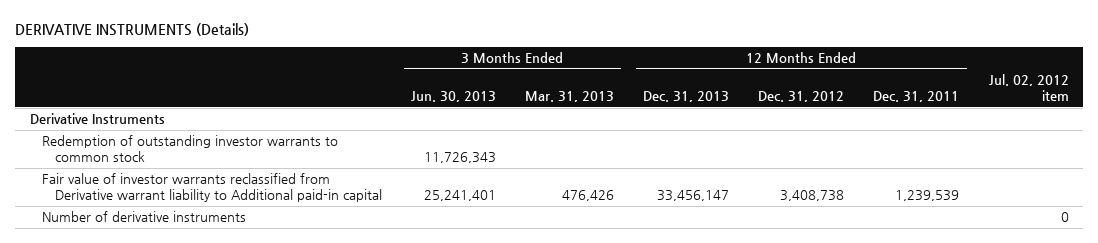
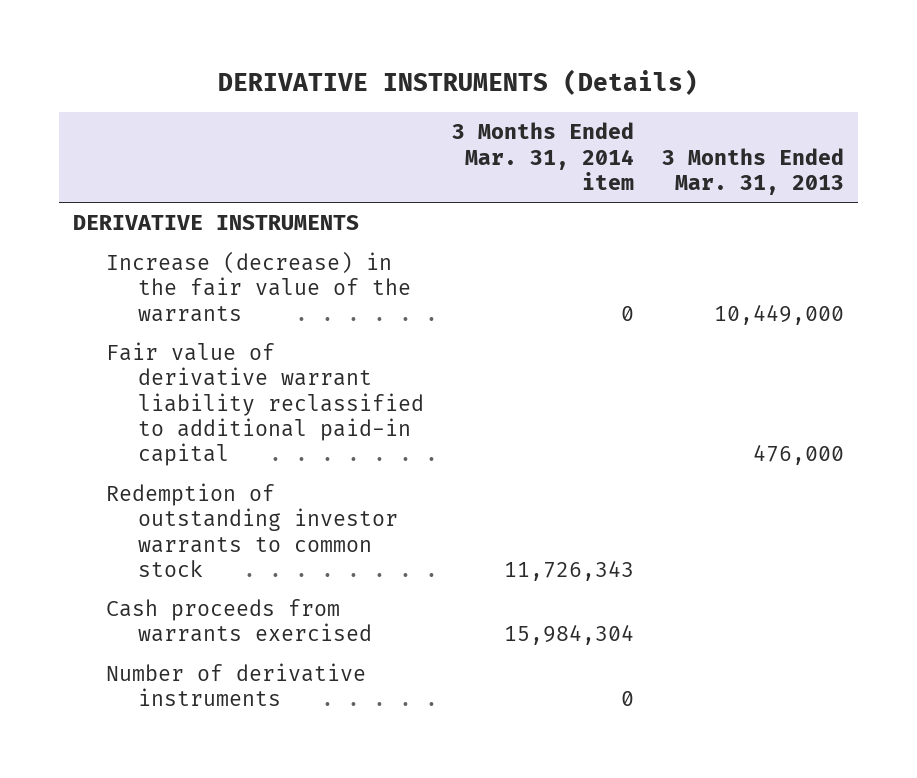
- | 3 Months Ended Jun. 30, 2013 | 3 Months Ended Mar. 31, 2013 | 12 Months Ended Dec. 31, 2013 | 12 Months Ended Dec. 31, 2012 | 12 Months Ended Dec. 31, 2011 | Jul. 02, 2012 item
+ | 3 Months Ended Mar. 31, 2014 item | 3 Months Ended Mar. 31, 2013
- Derivative Instruments
+ DERIVATIVE INSTRUMENTS
+ Increase (decrease) in the fair value of the warrants | 0 | 10,449,000
+ Fair value of derivative warrant liability reclassified to additional paid-in capital | | 476,000
- Fair value of investor warrants reclassified from Derivative warrant liability to Additional paid-in capital | 25,241,401 | 476,426 | 33,456,147 | 3,408,738 | 1,239,539 |
+ Cash proceeds from warrants exercised | 15,984,304 |

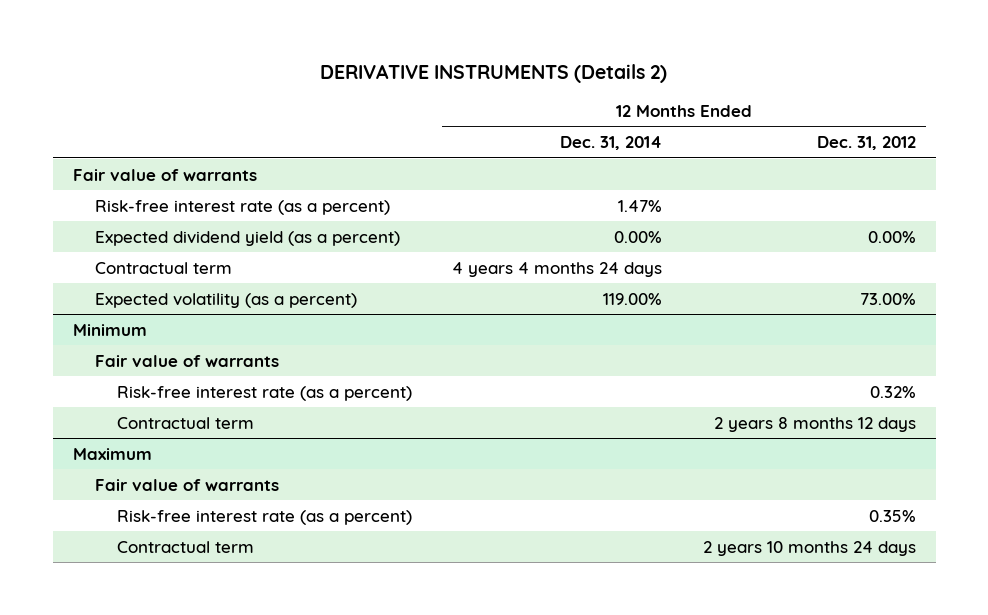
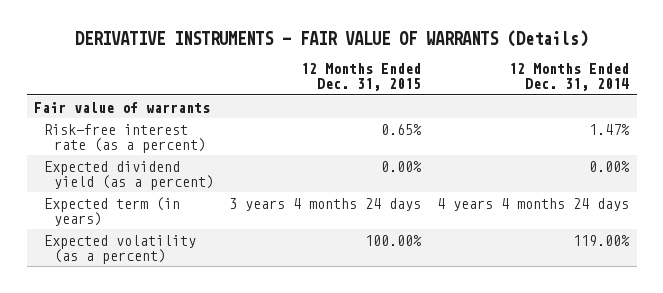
- DERIVATIVE INSTRUMENTS (Details 2)
+ DERIVATIVE INSTRUMENTS - FAIR VALUE OF WARRANTS (Details)
- | 12 Months Ended Dec. 31, 2014 | 12 Months Ended Dec. 31, 2012
+ | 12 Months Ended Dec. 31, 2015 | 12 Months Ended Dec. 31, 2014
- Contractual term | 4 years 4 months 24 days |
+ Expected term (in years) | 3 years 4 months 24 days | 4 years 4 months 24 days
- Minimum
- Fair value of warrants
- Risk-free interest rate (as a percent) | | 0.32%
- Contractual term | | 2 years 8 months 12 days
- Maximum
- Fair value of warrants
- Risk-free interest rate (as a percent) | | 0.35%
- Contractual term | | 2 years 10 months 24 days

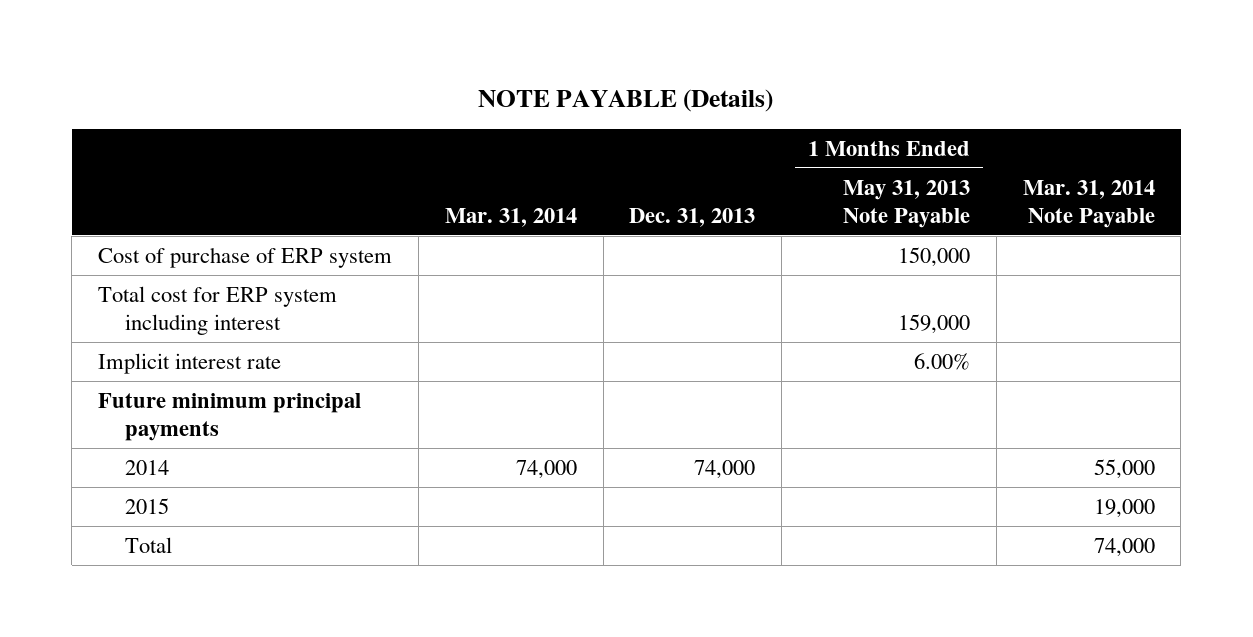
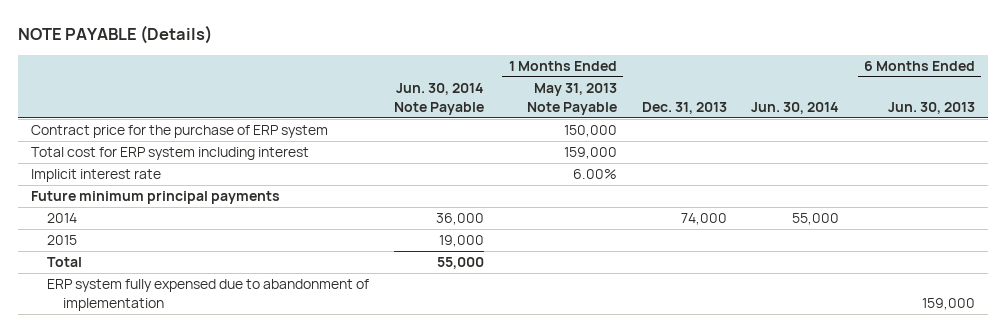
- | Mar. 31, 2014 | Dec. 31, 2013 | 1 Months Ended May 31, 2013 Note Payable | Mar. 31, 2014 Note Payable
+ | Jun. 30, 2014 Note Payable | 1 Months Ended May 31, 2013 Note Payable | Dec. 31, 2013 | Jun. 30, 2014 | 6 Months Ended Jun. 30, 2013
- Cost of purchase of ERP system | | | 150,000 |
+ Contract price for the purchase of ERP system | | 150,000 | | |
+ ERP system fully expensed due to abandonment of implementation | | | | | 159,000

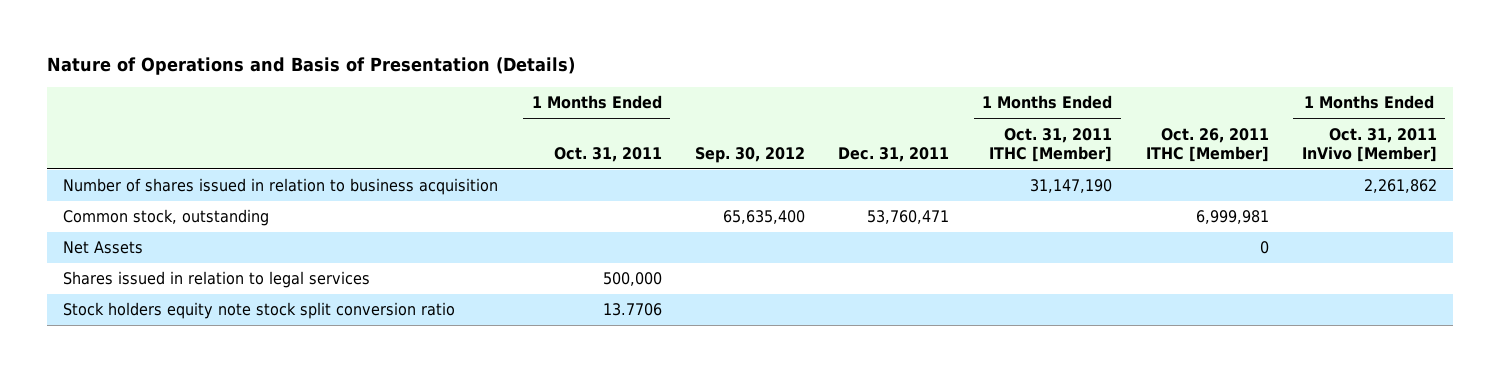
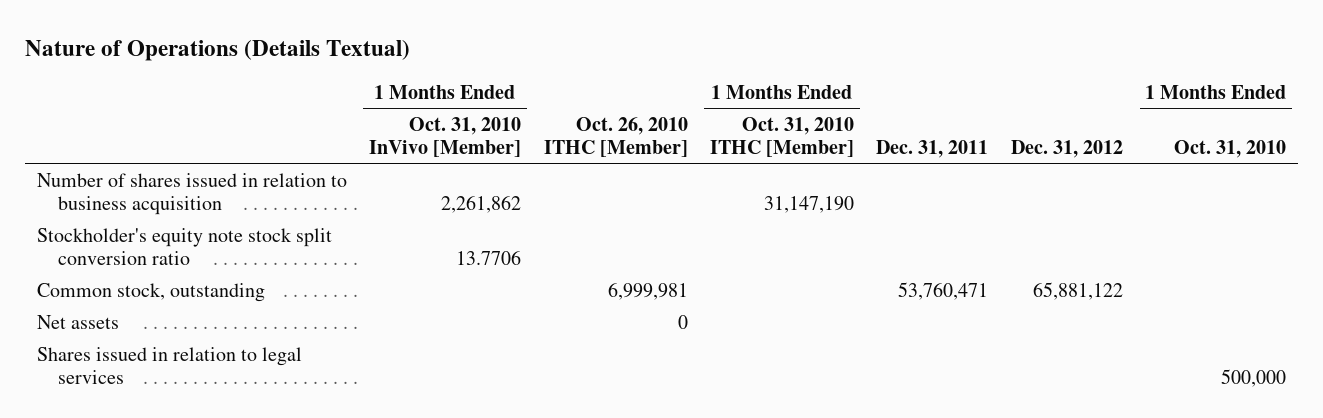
- Nature of Operations and Basis of Presentation (Details)
+ Nature of Operations (Details Textual)
- | 1 Months Ended Oct. 31, 2011 | Sep. 30, 2012 | Dec. 31, 2011 | 1 Months Ended Oct. 31, 2011 ITHC [Member] | Oct. 26, 2011 ITHC [Member] | 1 Months Ended Oct. 31, 2011 InVivo [Member]
+ | 1 Months Ended Oct. 31, 2010 InVivo [Member] | Oct. 26, 2010 ITHC [Member] | 1 Months Ended Oct. 31, 2010 ITHC [Member] | Dec. 31, 2011 | Dec. 31, 2012 | 1 Months Ended Oct. 31, 2010
+ Stockholder's equity note stock split conversion ratio | 13.7706 | | | | |
- Net Assets | | | | | 0 |
+ Net assets | | 0 | | | |
- Stock holders equity note stock split conversion ratio | 13.7706 | | | | |

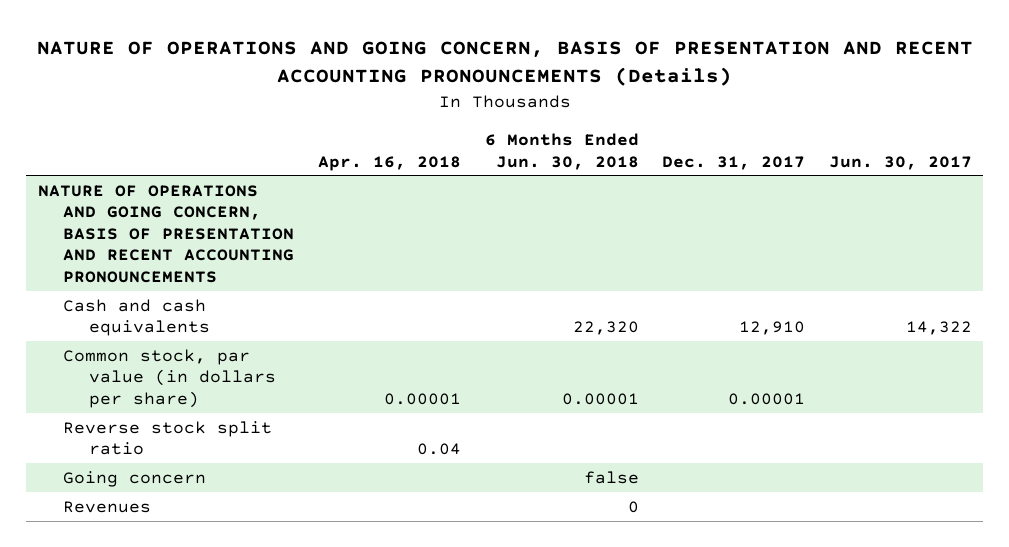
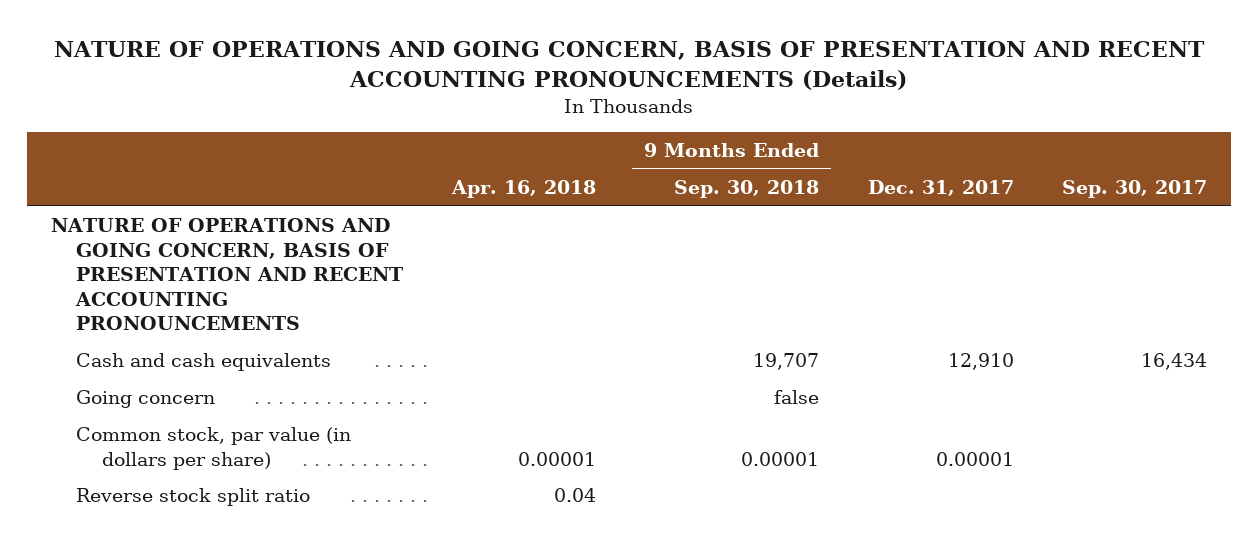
- | Apr. 16, 2018 | 6 Months Ended Jun. 30, 2018 | Dec. 31, 2017 | Jun. 30, 2017
+ | Apr. 16, 2018 | 9 Months Ended Sep. 30, 2018 | Dec. 31, 2017 | Sep. 30, 2017
moved up: Going concern | | false | |
- Revenues | | 0 | |

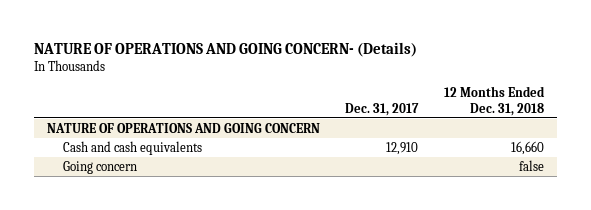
- NATURE OF OPERATIONS AND GOING CONCERN, BASIS OF PRESENTATION AND RECENT ACCOUNTING PRONOUNCEMENTS (Details)
+ NATURE OF OPERATIONS AND GOING CONCERN- (Details)
- | Apr. 16, 2018 | 9 Months Ended Sep. 30, 2018 | Dec. 31, 2017 | Sep. 30, 2017
+ | Dec. 31, 2017 | 12 Months Ended Dec. 31, 2018
- NATURE OF OPERATIONS AND GOING CONCERN, BASIS OF PRESENTATION AND RECENT ACCOUNTING PRONOUNCEMENTS
+ NATURE OF OPERATIONS AND GOING CONCERN
- Common stock, par value (in dollars per share) | 0.00001 | 0.00001 | 0.00001 |
- Reverse stock split ratio | 0.04 | | |

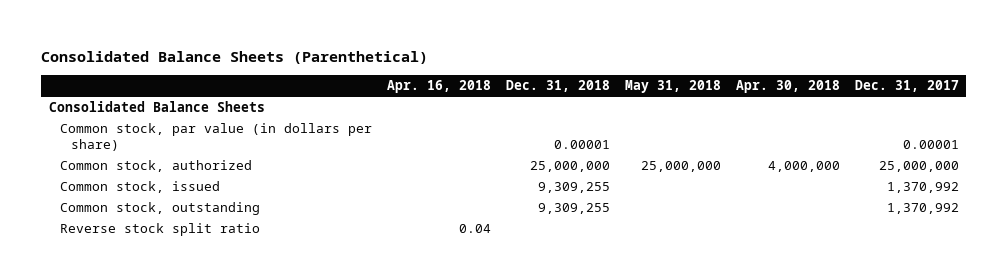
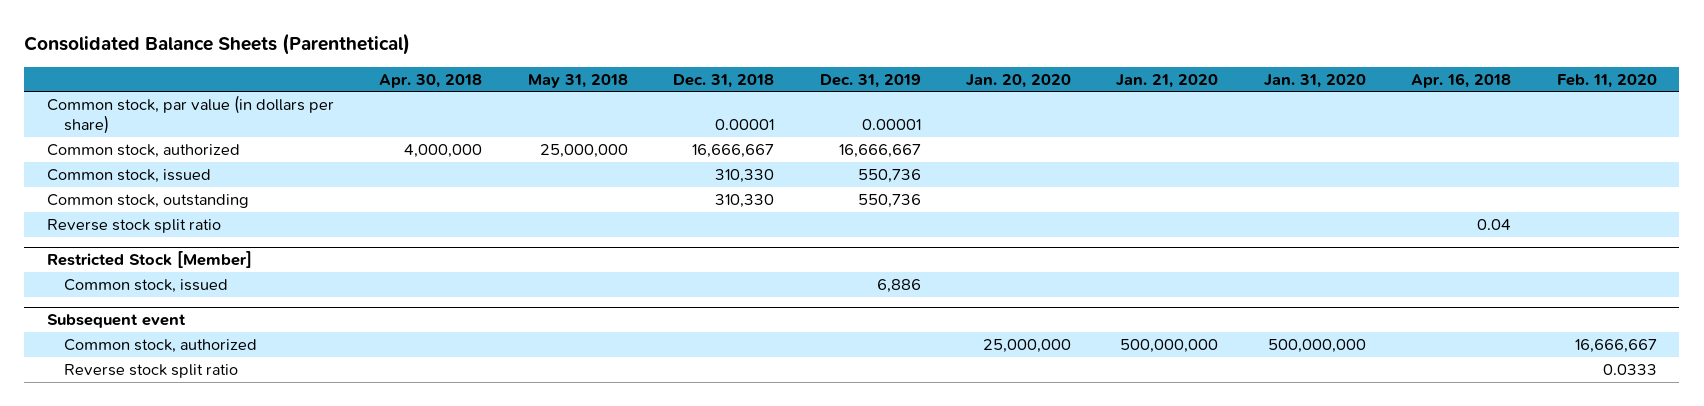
- | Apr. 16, 2018 | Dec. 31, 2018 | May 31, 2018 | Apr. 30, 2018 | Dec. 31, 2017
+ | Apr. 30, 2018 | May 31, 2018 | Dec. 31, 2018 | Dec. 31, 2019 | Jan. 20, 2020 | Jan. 21, 2020 | Jan. 31, 2020 | Apr. 16, 2018 | Feb. 11, 2020
- Consolidated Balance Sheets
- Common stock, authorized | | 25,000,000 | 25,000,000 | 4,000,000 | 25,000,000
- Common stock, issued | | 9,309,255 | | | 1,370,992
- Common stock, outstanding | | 9,309,255 | | | 1,370,992
+ Common stock, authorized | 4,000,000 | 25,000,000 | 16,666,667 | 16,666,667 | | | | |
+ Common stock, issued | | | 310,330 | 550,736 | | | | |
+ Common stock, outstanding | | | 310,330 | 550,736 | | | | |
+ Restricted Stock [Member]
+ Common stock, issued | | | | 6,886 | | | | |
+ Subsequent event
+ Common stock, authorized | | | | | 25,000,000 | 500,000,000 | 500,000,000 | | 16,666,667
+ Reverse stock split ratio | | | | | | | | | 0.0333

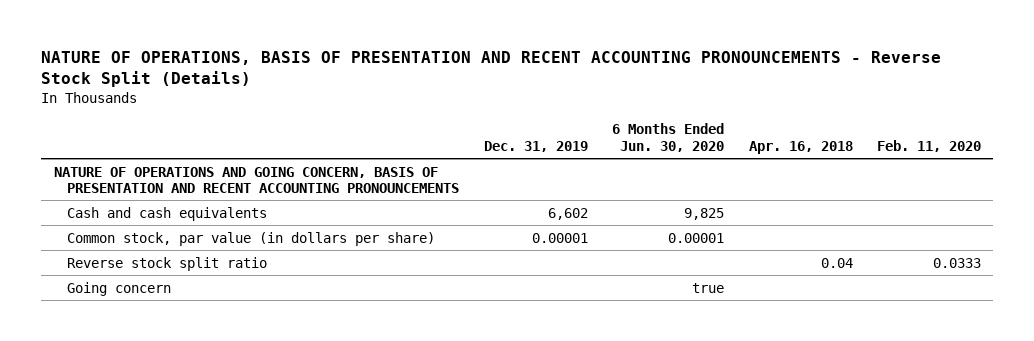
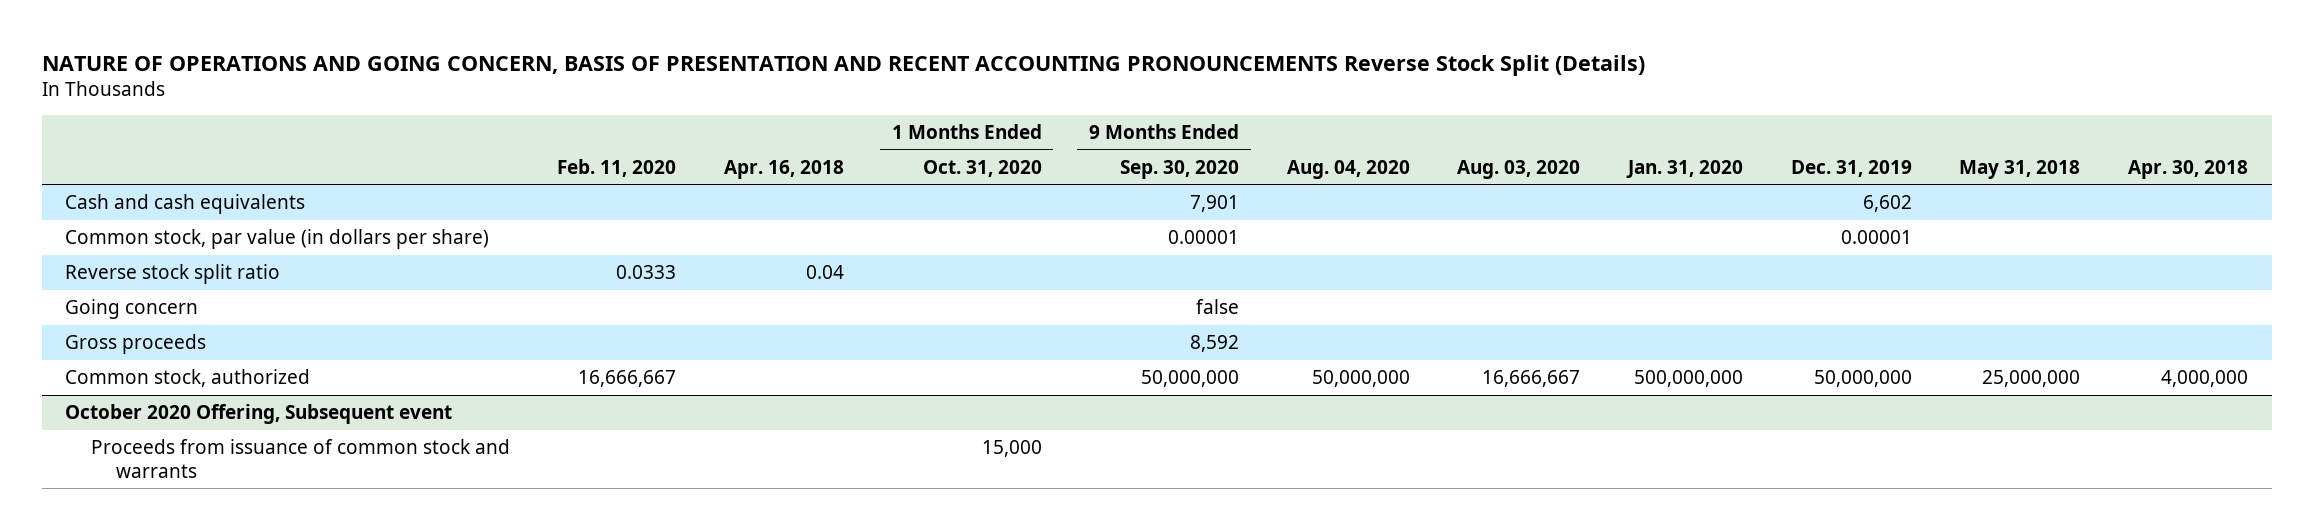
- NATURE OF OPERATIONS, BASIS OF PRESENTATION AND RECENT ACCOUNTING PRONOUNCEMENTS - Reverse Stock Split (Details)
+ NATURE OF OPERATIONS AND GOING CONCERN, BASIS OF PRESENTATION AND RECENT ACCOUNTING PRONOUNCEMENTS Reverse Stock Split (Details)
- | Dec. 31, 2019 | 6 Months Ended Jun. 30, 2020 | Apr. 16, 2018 | Feb. 11, 2020
+ | Feb. 11, 2020 | Apr. 16, 2018 | 1 Months Ended Oct. 31, 2020 | 9 Months Ended Sep. 30, 2020 | Aug. 04, 2020 | Aug. 03, 2020 | Jan. 31, 2020 | Dec. 31, 2019 | May 31, 2018 | Apr. 30, 2018
- NATURE OF OPERATIONS AND GOING CONCERN, BASIS OF PRESENTATION AND RECENT ACCOUNTING PRONOUNCEMENTS
+ Gross proceeds | | | | 8,592 | | | | | |
+ Common stock, authorized | 16,666,667 | | | 50,000,000 | 50,000,000 | 16,666,667 | 500,000,000 | 50,000,000 | 25,000,000 | 4,000,000
+ October 2020 Offering, Subsequent event
+ Proceeds from issuance of common stock and warrants | | | 15,000 | | | | | | |

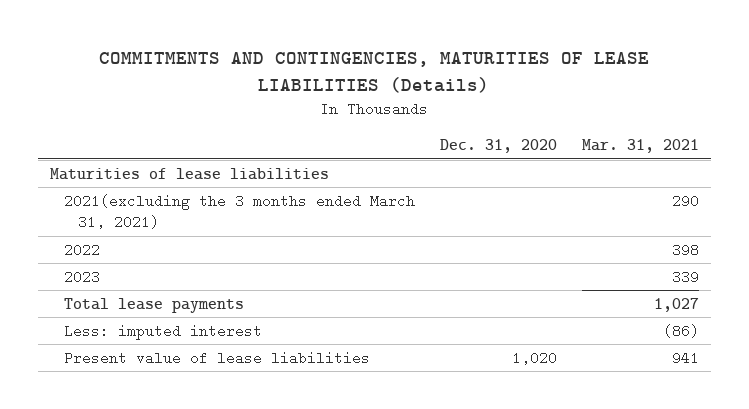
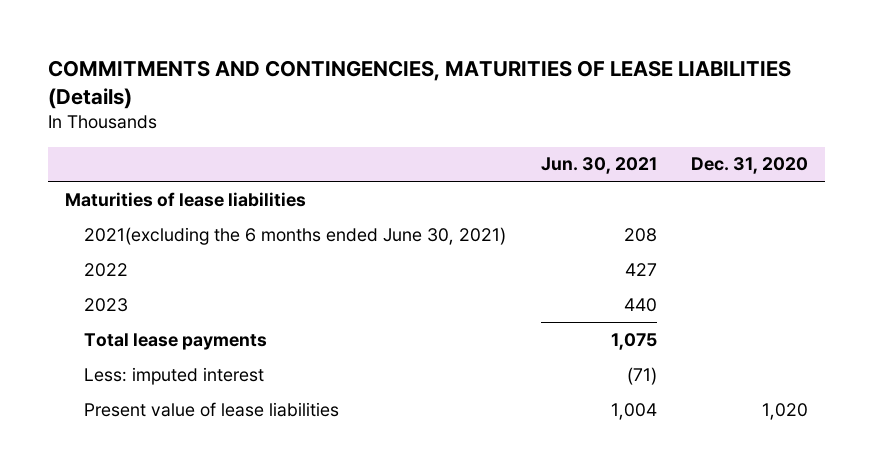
- | Dec. 31, 2020 | Mar. 31, 2021
+ | Jun. 30, 2021 | Dec. 31, 2020
- 2021(excluding the 3 months ended March 31, 2021) | | 290
+ 2021(excluding the 6 months ended June 30, 2021) | 208 |

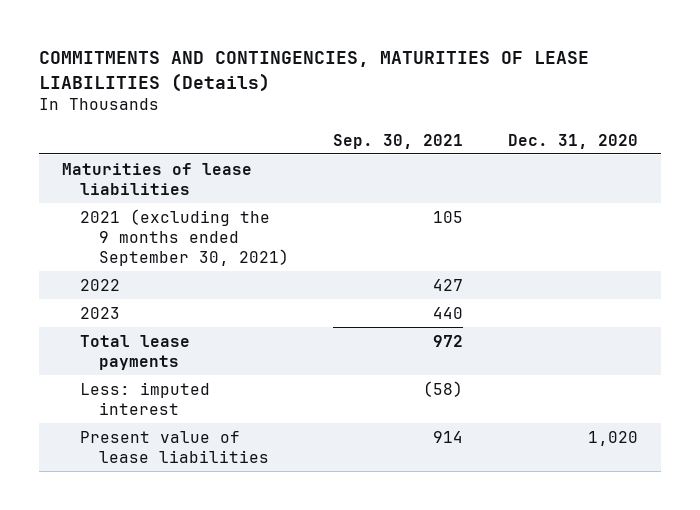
- | Jun. 30, 2021 | Dec. 31, 2020
+ | Sep. 30, 2021 | Dec. 31, 2020
- 2021(excluding the 6 months ended June 30, 2021) | 208 |
+ 2021 (excluding the 9 months ended September 30, 2021) | 105 |

